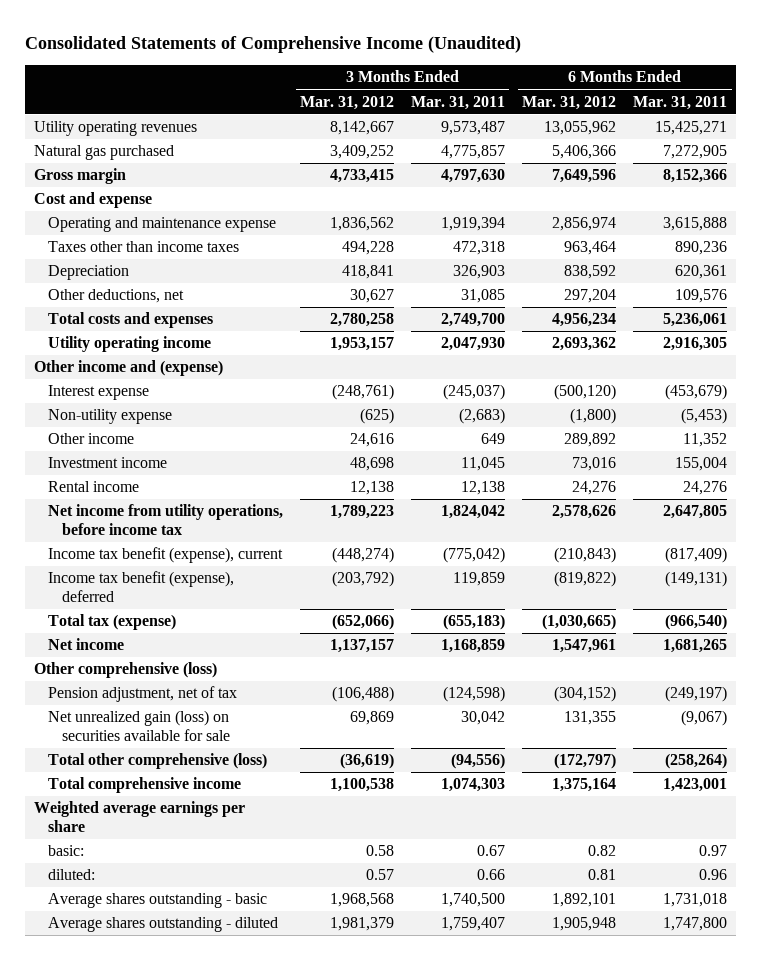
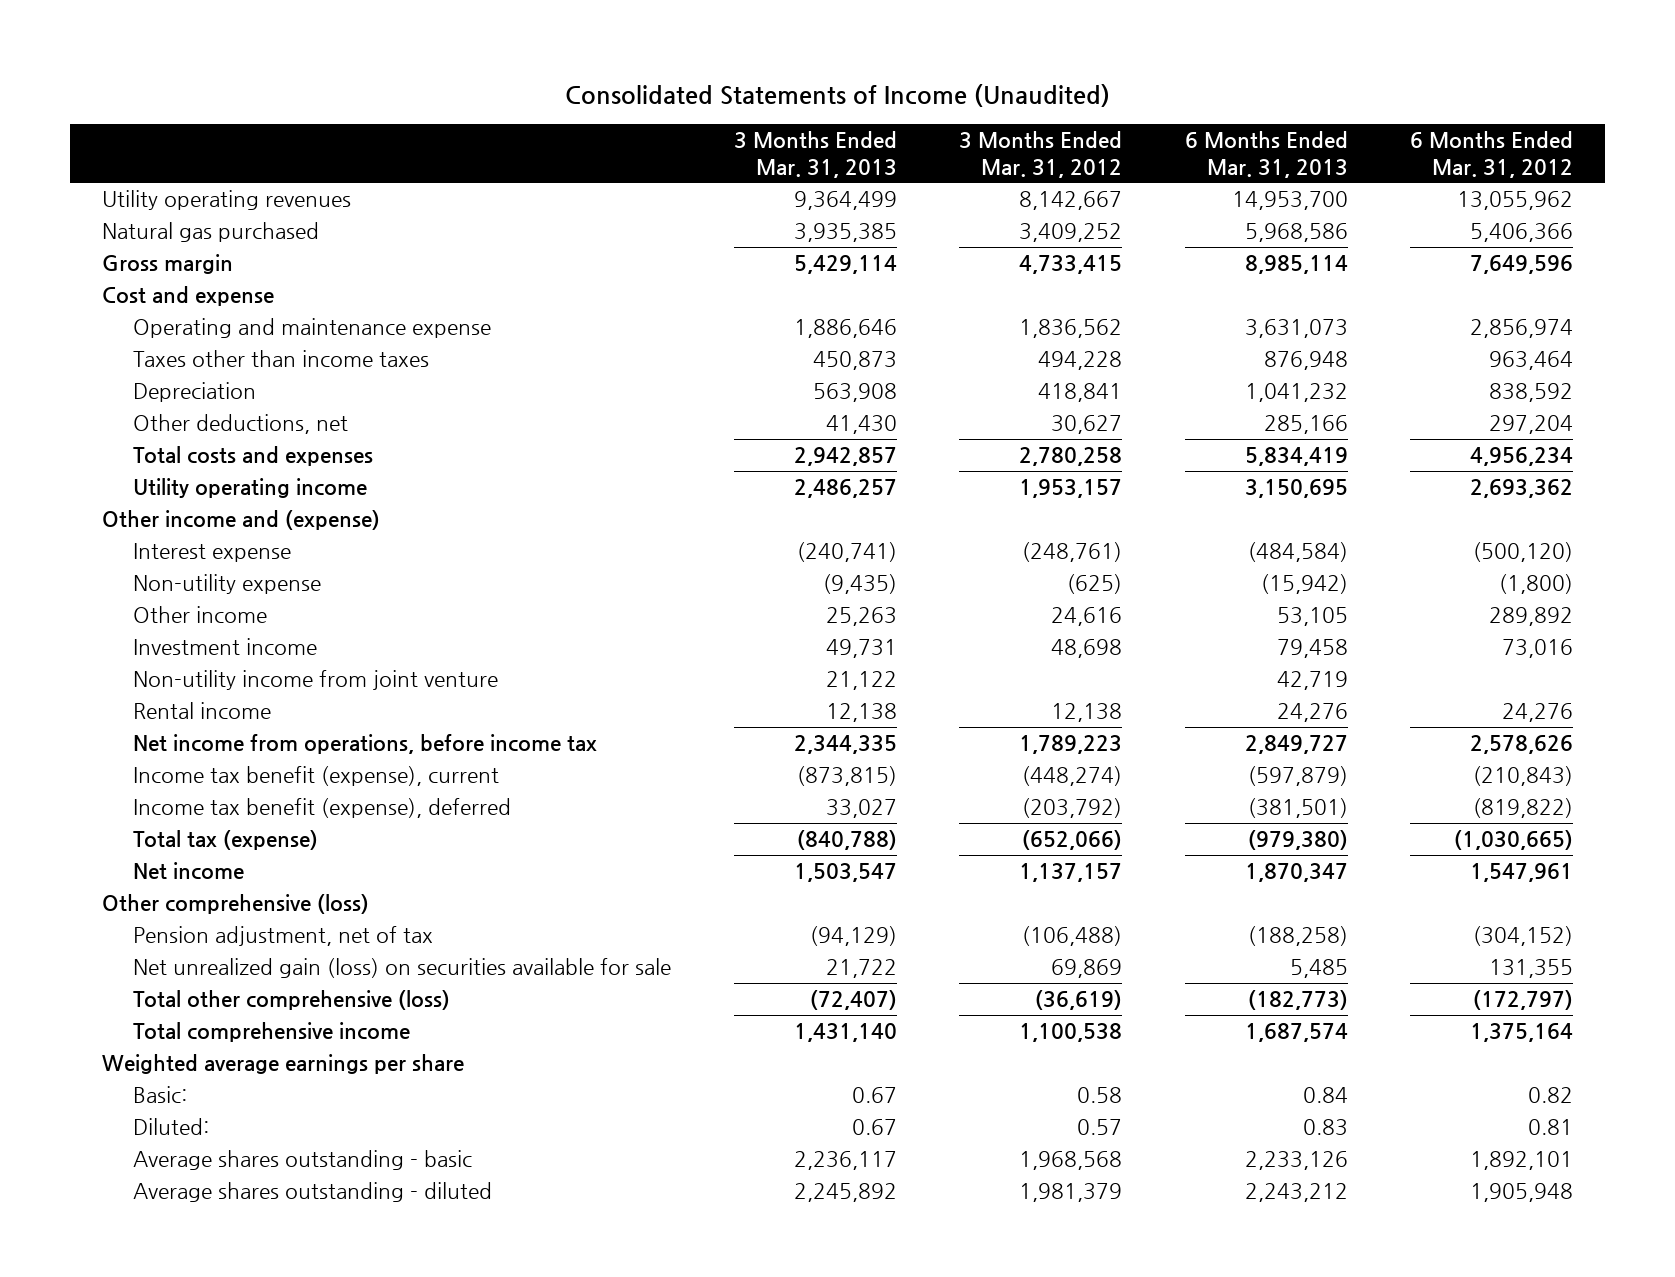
- Consolidated Statements of Comprehensive Income (Unaudited)
+ Consolidated Statements of Income (Unaudited)
- | 3 Months Ended Mar. 31, 2012 | 3 Months Ended Mar. 31, 2011 | 6 Months Ended Mar. 31, 2012 | 6 Months Ended Mar. 31, 2011
+ | 3 Months Ended Mar. 31, 2013 | 3 Months Ended Mar. 31, 2012 | 6 Months Ended Mar. 31, 2013 | 6 Months Ended Mar. 31, 2012
+ Non-utility income from joint venture | 21,122 | | 42,719 |
- Net income from utility operations, before income tax | 1,789,223 | 1,824,042 | 2,578,626 | 2,647,805
+ Net income from operations, before income tax | 2,344,335 | 1,789,223 | 2,849,727 | 2,578,626
- basic: | 0.58 | 0.67 | 0.82 | 0.97
- diluted: | 0.57 | 0.66 | 0.81 | 0.96
+ Basic: | 0.67 | 0.58 | 0.84 | 0.82
+ Diluted: | 0.67 | 0.57 | 0.83 | 0.81

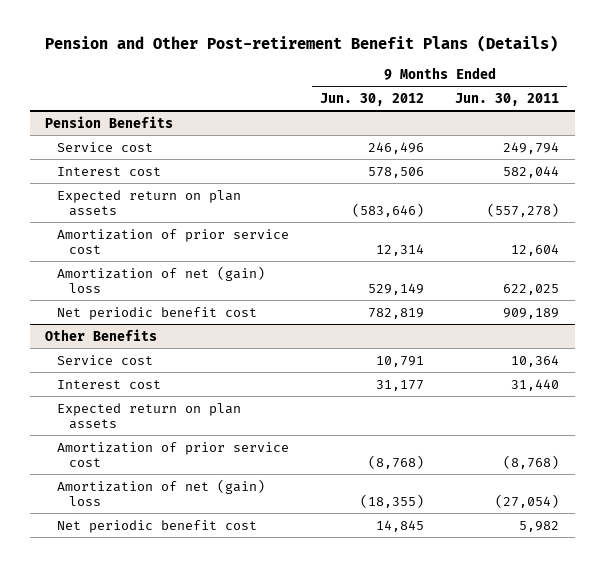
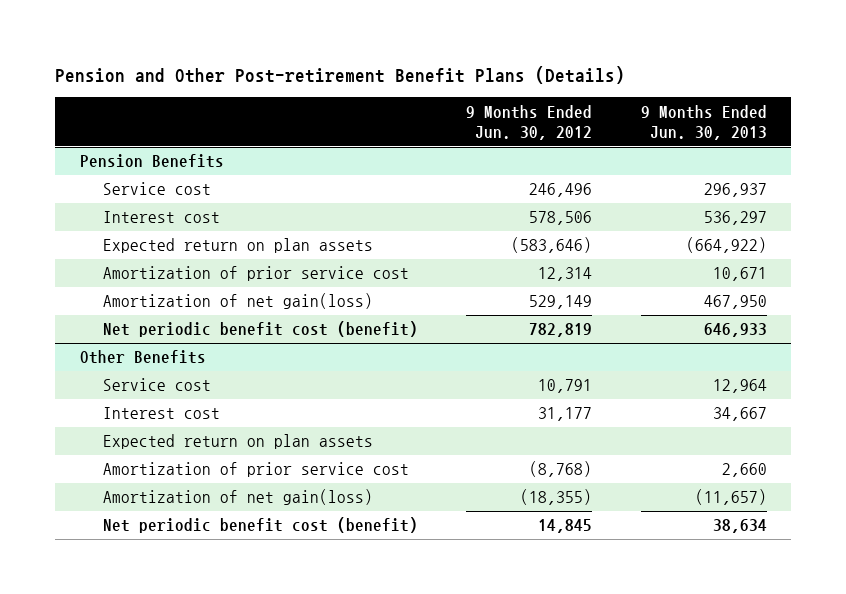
- | 9 Months Ended Jun. 30, 2012 | 9 Months Ended Jun. 30, 2011
+ | 9 Months Ended Jun. 30, 2012 | 9 Months Ended Jun. 30, 2013
@ Pension Benefits
- Amortization of net (gain) loss | 529,149 | 622,025
- Net periodic benefit cost | 782,819 | 909,189
+ Amortization of net gain(loss) | 529,149 | 467,950
+ Net periodic benefit cost (benefit) | 782,819 | 646,933
@ Other Benefits
- Amortization of net (gain) loss | (18,355) | (27,054)
- Net periodic benefit cost | 14,845 | 5,982
+ Amortization of net gain(loss) | (18,355) | (11,657)
+ Net periodic benefit cost (benefit) | 14,845 | 38,634

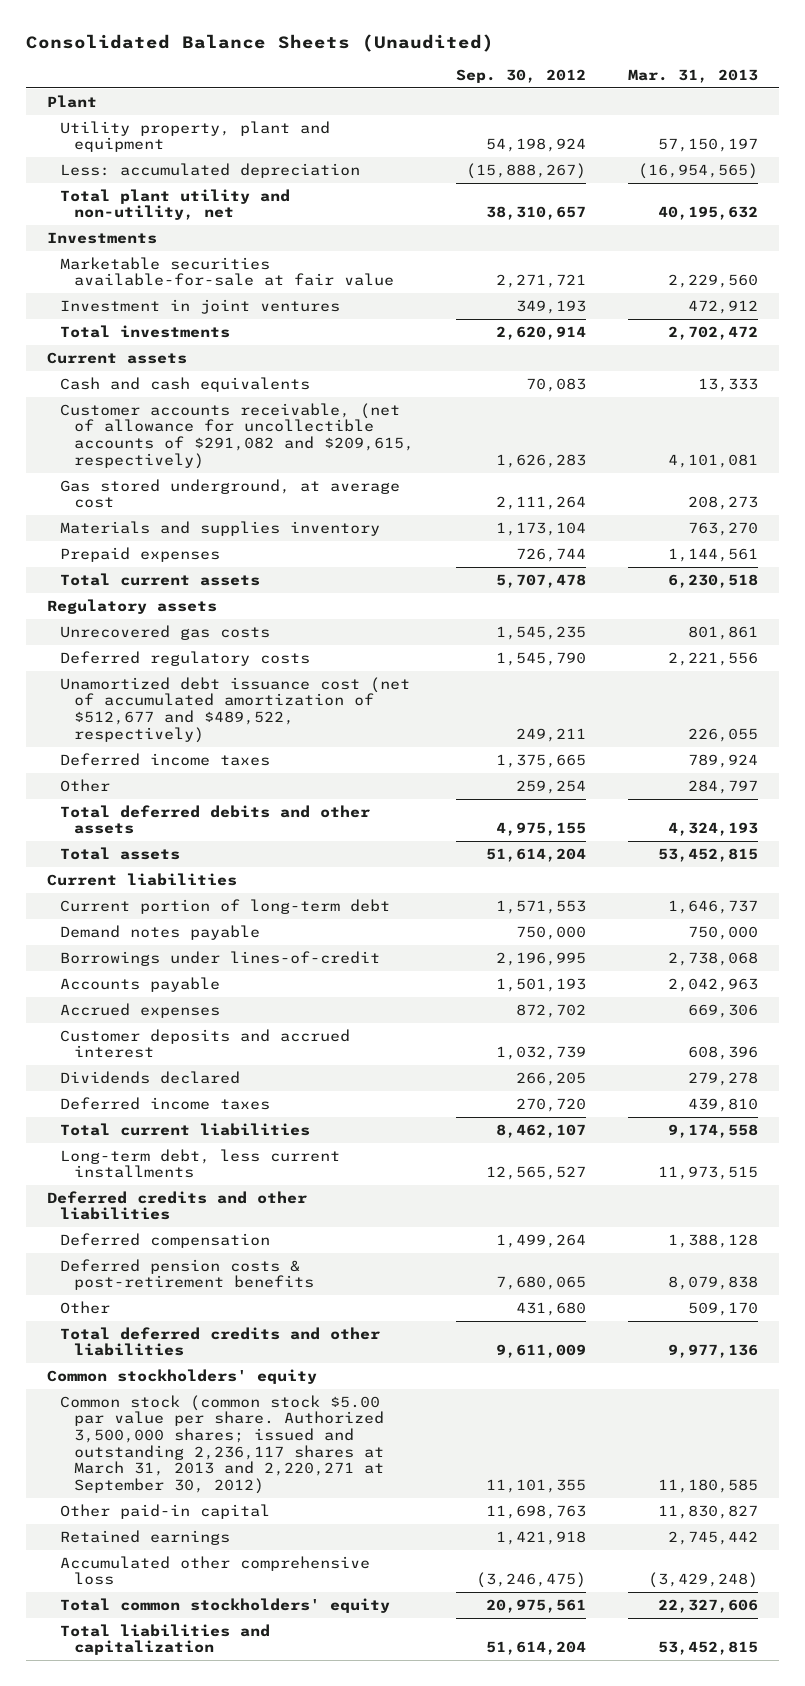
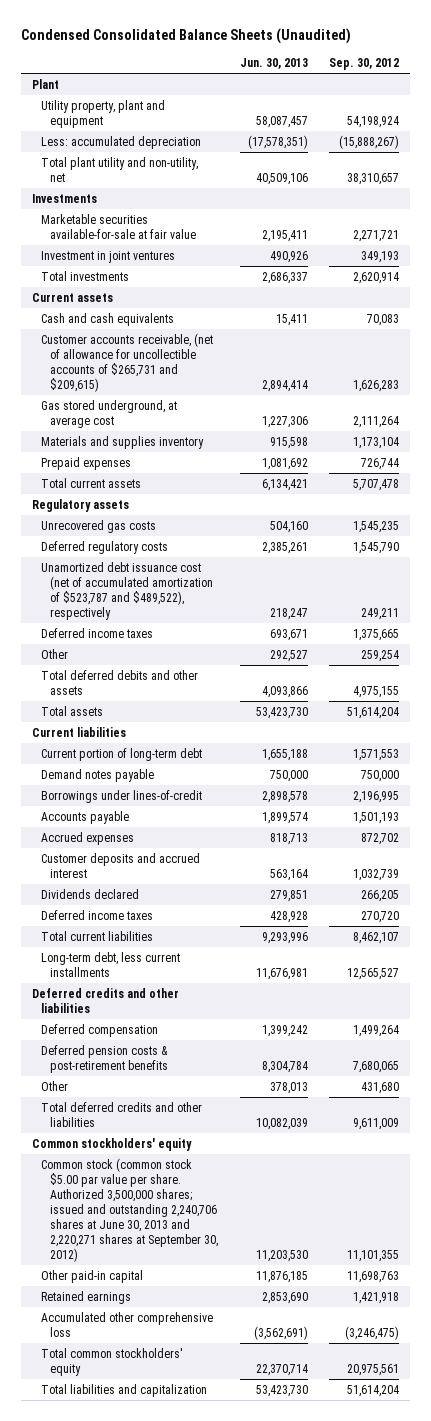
- Consolidated Balance Sheets (Unaudited)
+ Condensed Consolidated Balance Sheets (Unaudited)
- | Sep. 30, 2012 | Mar. 31, 2013
+ | Jun. 30, 2013 | Sep. 30, 2012
- Customer accounts receivable, (net of allowance for uncollectible accounts of $291,082 and $209,615, respectively) | 1,626,283 | 4,101,081
+ Customer accounts receivable, (net of allowance for uncollectible accounts of $265,731 and $209,615) | 2,894,414 | 1,626,283
- Unamortized debt issuance cost (net of accumulated amortization of $512,677 and $489,522, respectively) | 249,211 | 226,055
+ Unamortized debt issuance cost (net of accumulated amortization of $523,787 and $489,522), respectively | 218,247 | 249,211
- Common stock (common stock $5.00 par value per share. Authorized 3,500,000 shares; issued and outstanding 2,236,117 shares at March 31, 2013 and 2,220,271 at September 30, 2012) | 11,101,355 | 11,180,585
+ Common stock (common stock $5.00 par value per share. Authorized 3,500,000 shares; issued and outstanding 2,240,706 shares at June 30, 2013 and 2,220,271 shares at September 30, 2012) | 11,203,530 | 11,101,355

